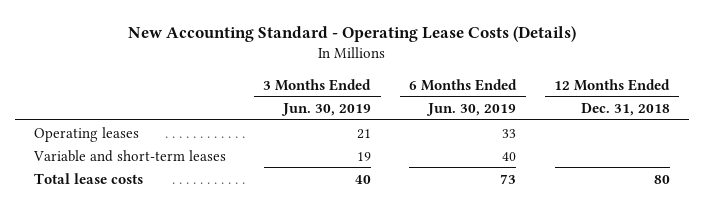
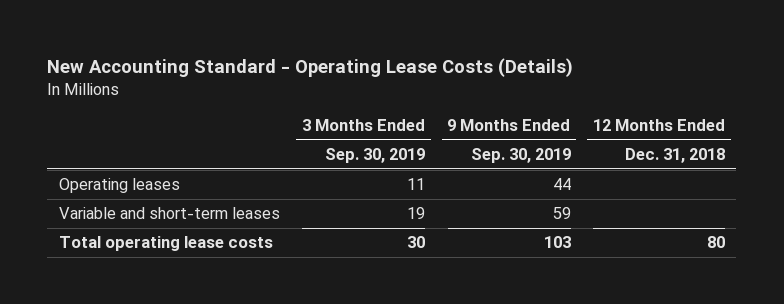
- | 3 Months Ended Jun. 30, 2019 | 6 Months Ended Jun. 30, 2019 | 12 Months Ended Dec. 31, 2018
+ | 3 Months Ended Sep. 30, 2019 | 9 Months Ended Sep. 30, 2019 | 12 Months Ended Dec. 31, 2018
- Total lease costs | 40 | 73 | 80
+ Total operating lease costs | 30 | 103 | 80

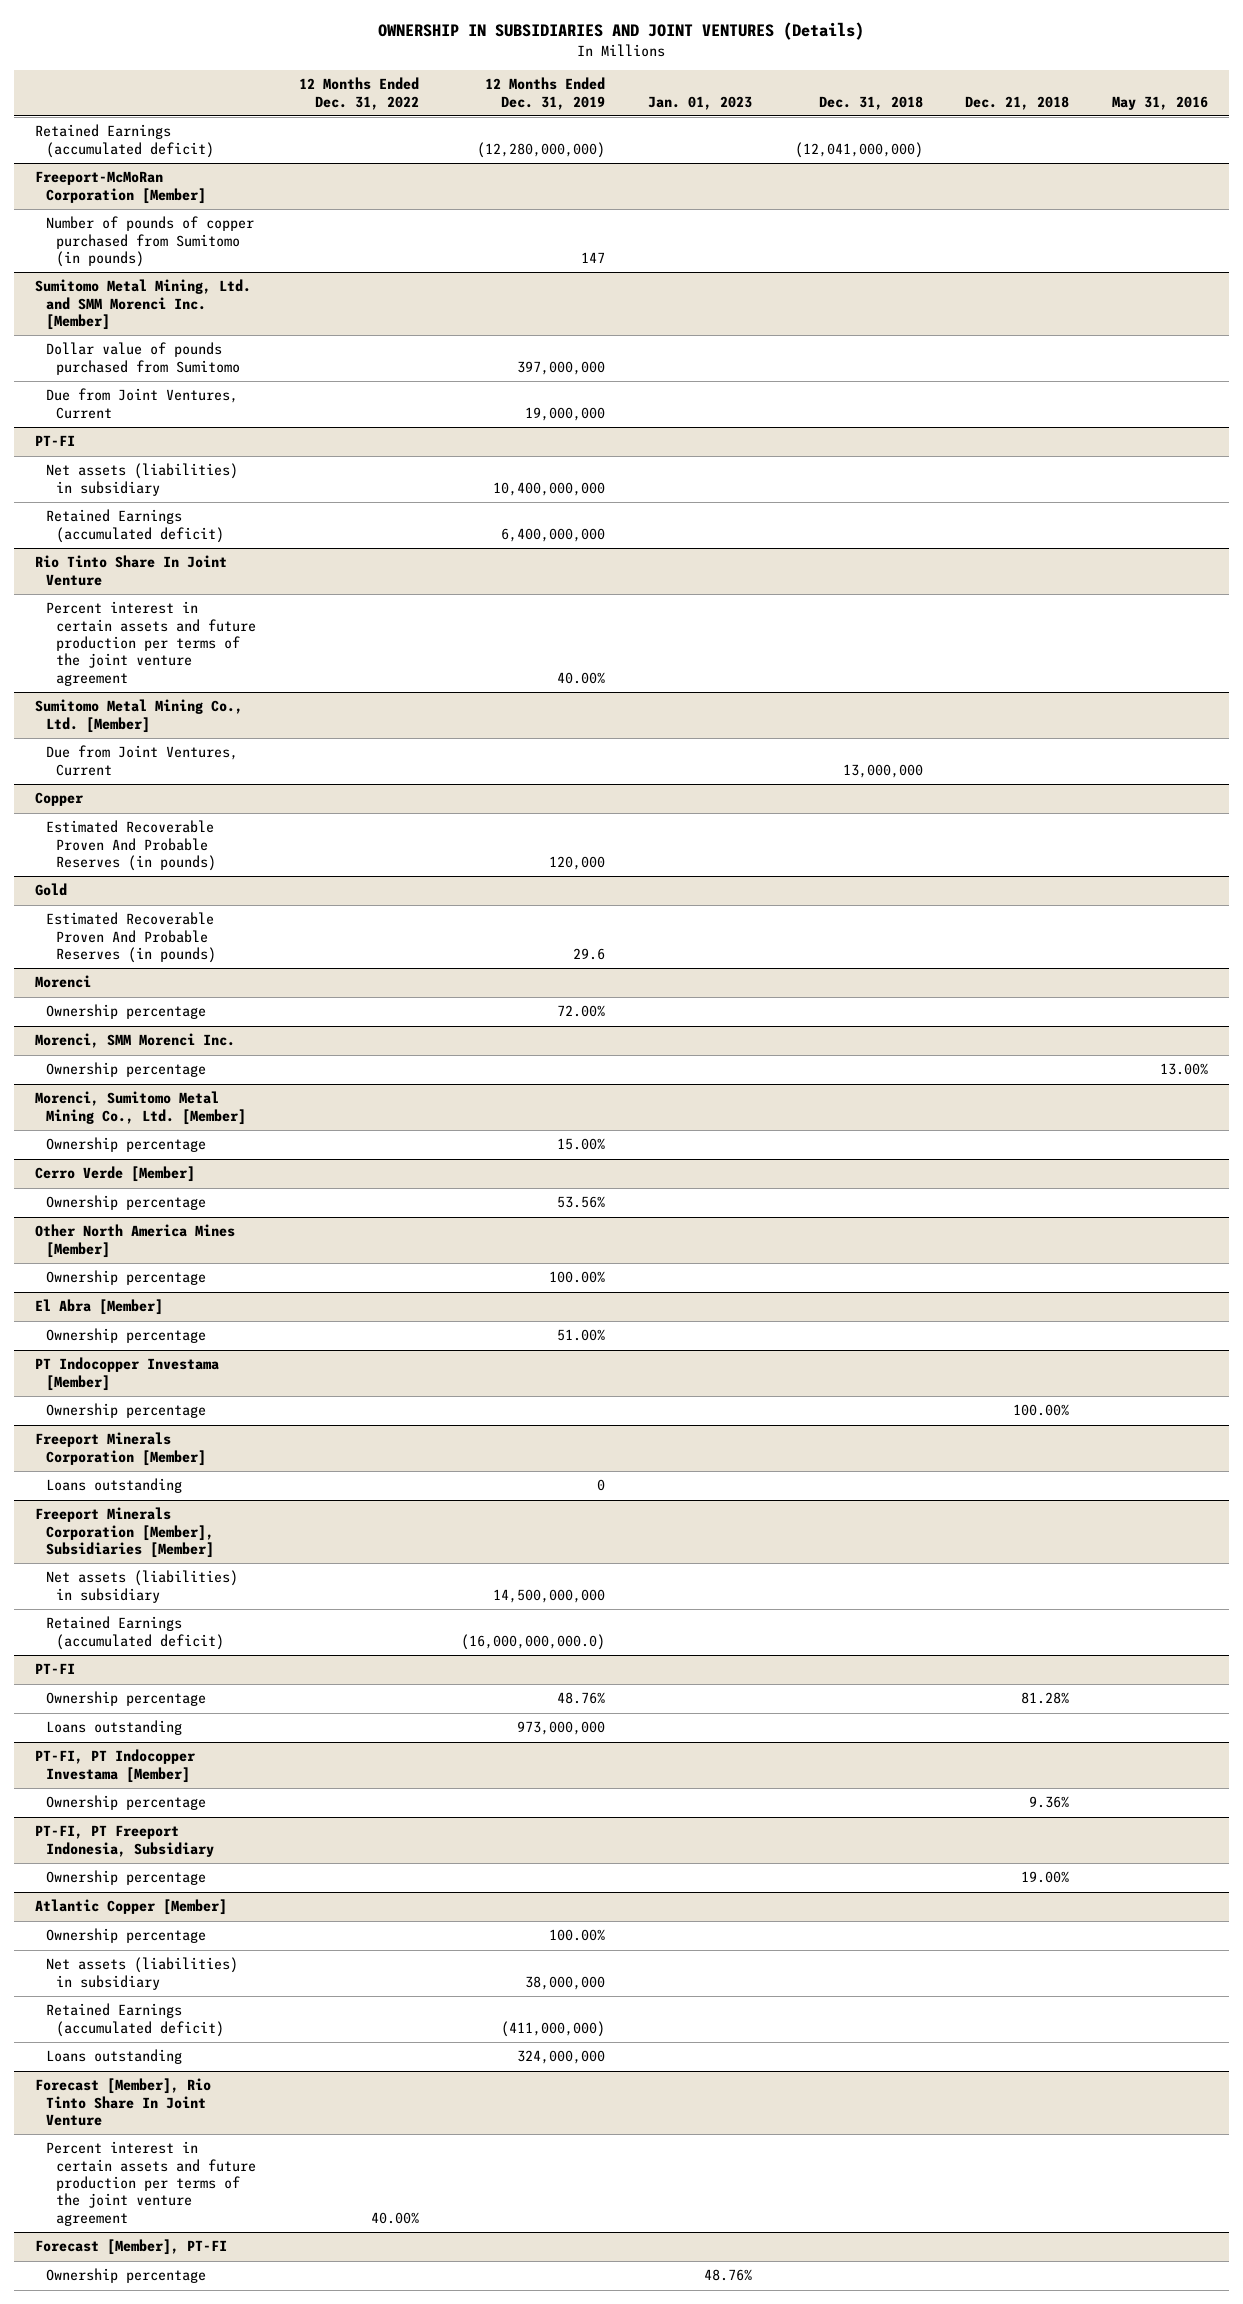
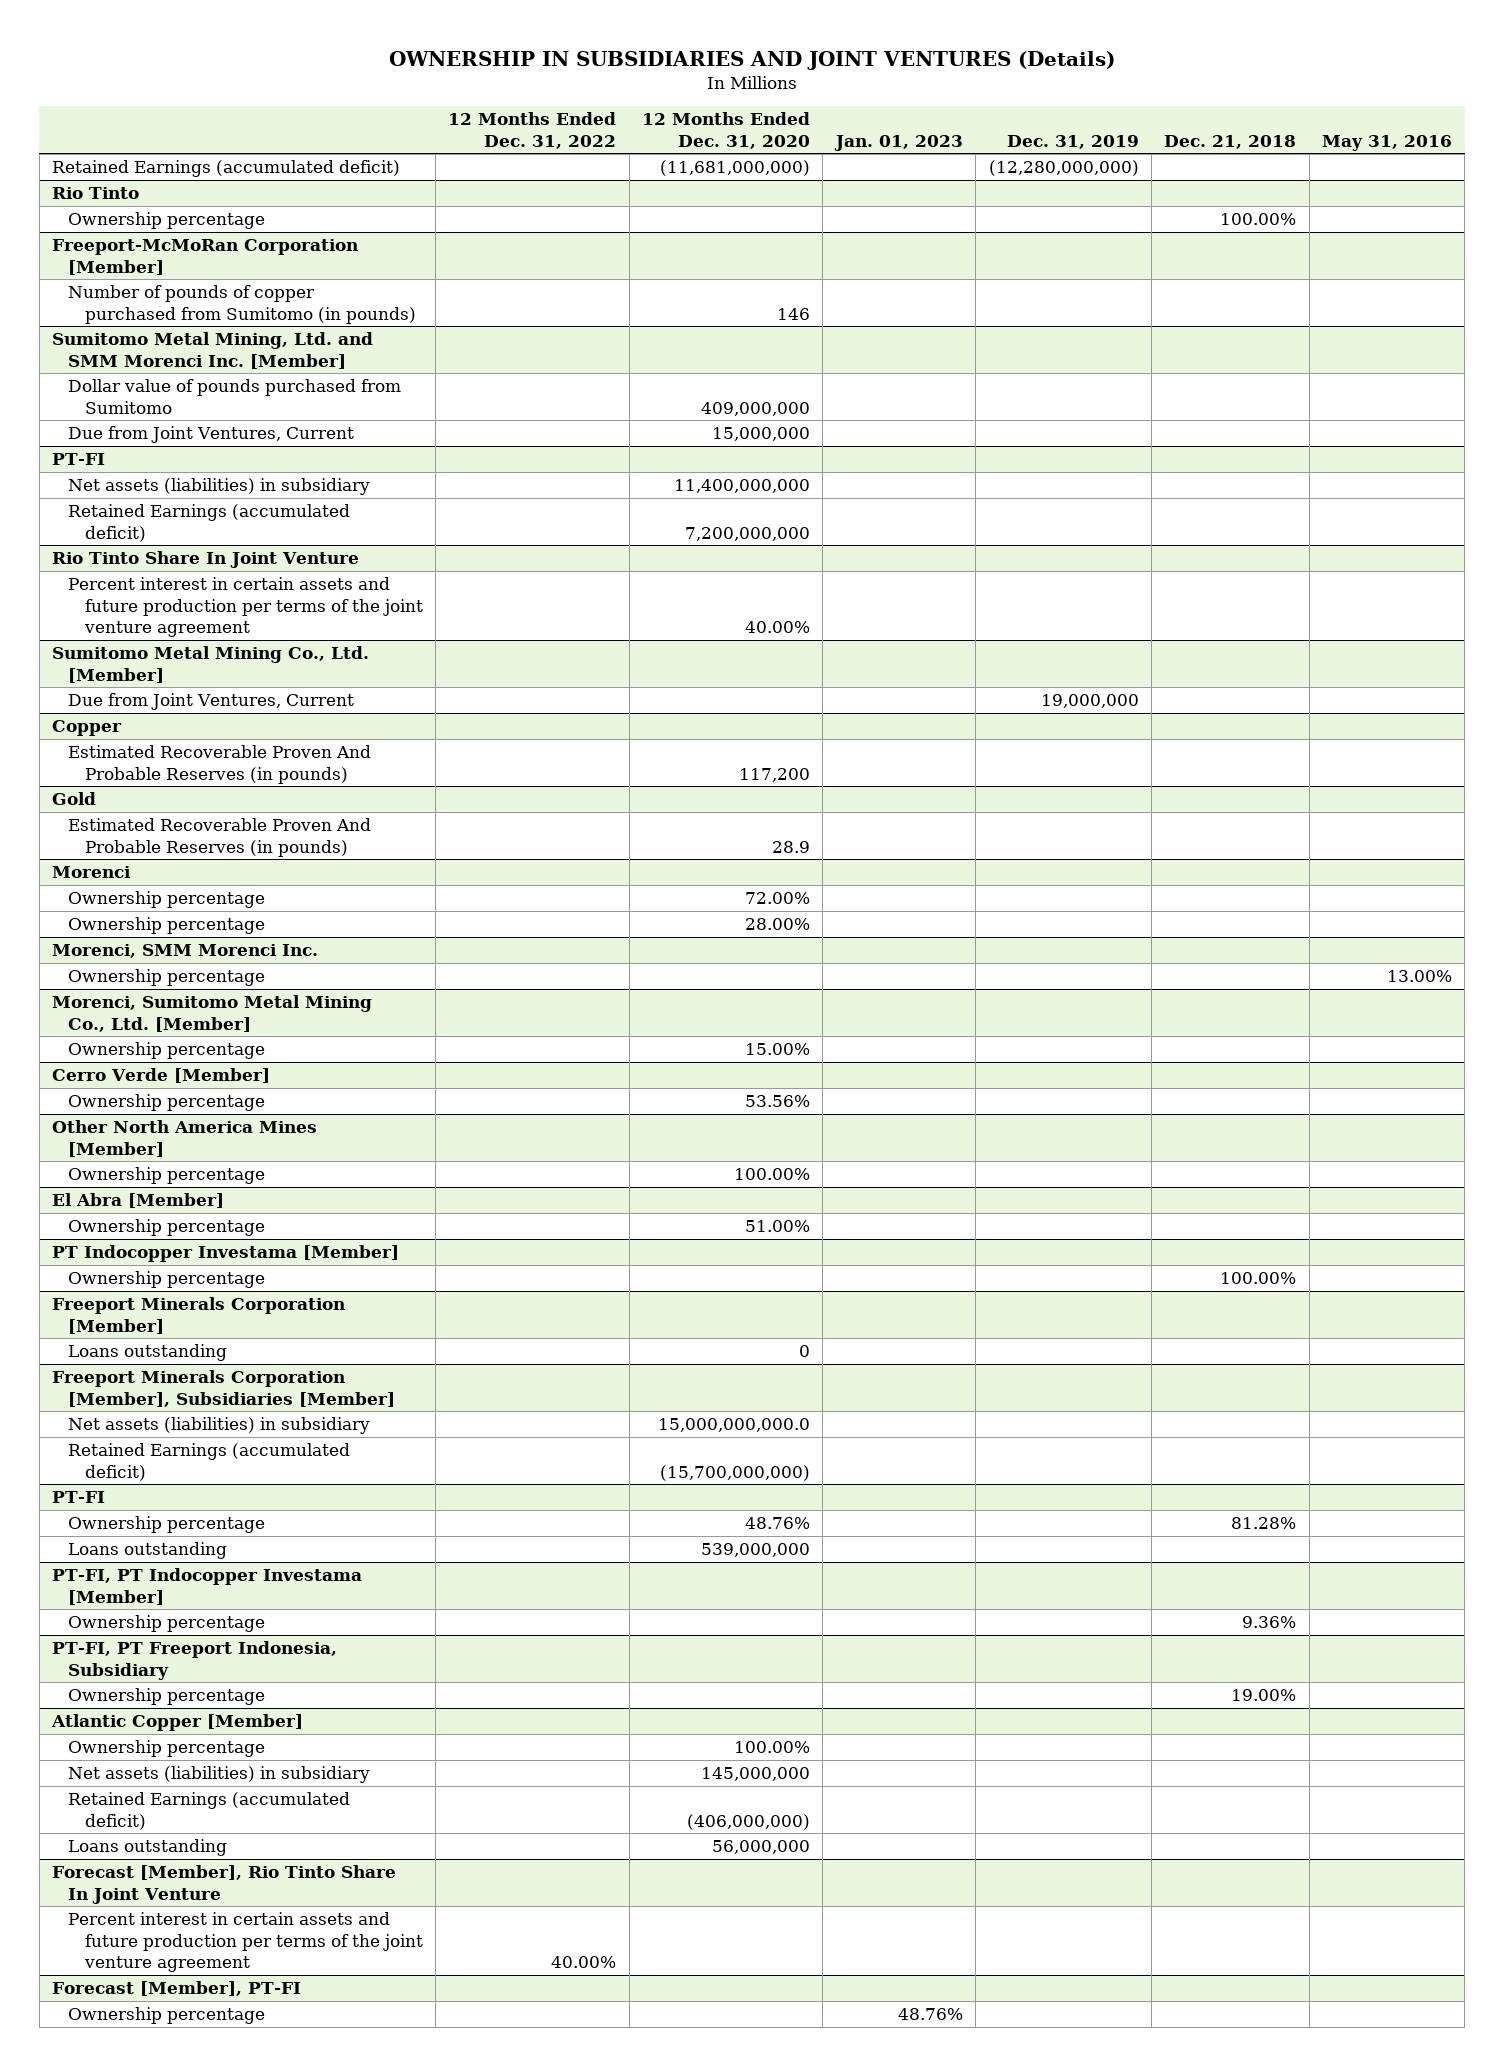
- | 12 Months Ended Dec. 31, 2022 | 12 Months Ended Dec. 31, 2019 | Jan. 01, 2023 | Dec. 31, 2018 | Dec. 21, 2018 | May 31, 2016
+ | 12 Months Ended Dec. 31, 2022 | 12 Months Ended Dec. 31, 2020 | Jan. 01, 2023 | Dec. 31, 2019 | Dec. 21, 2018 | May 31, 2016
+ Rio Tinto
+ Ownership percentage | | | | | 100.00% |
@ Morenci
+ Ownership percentage | | 28.00% | | | |

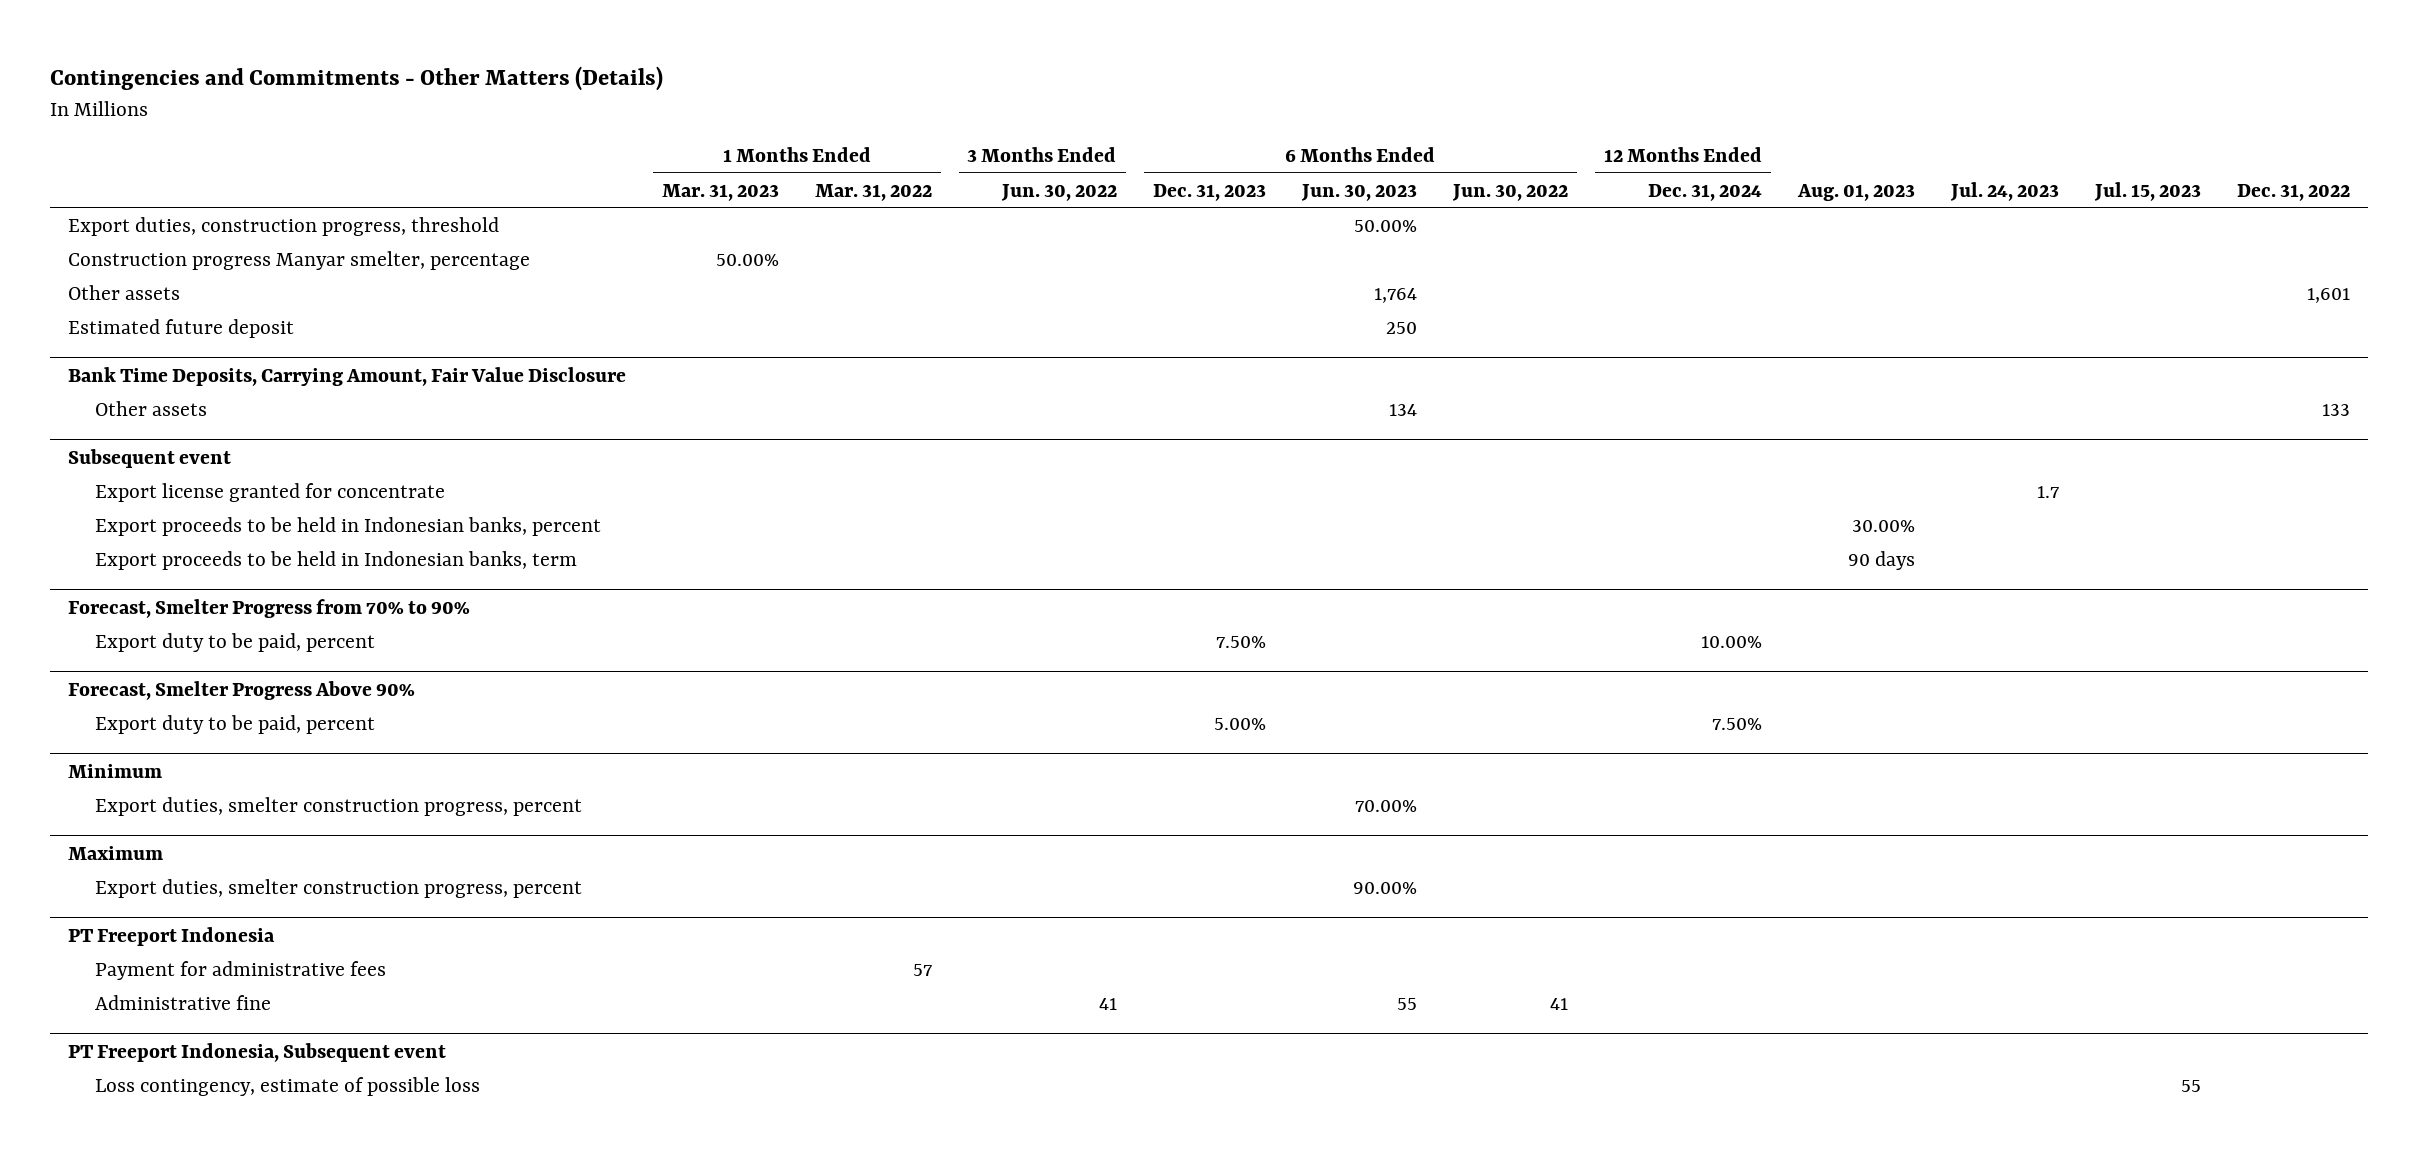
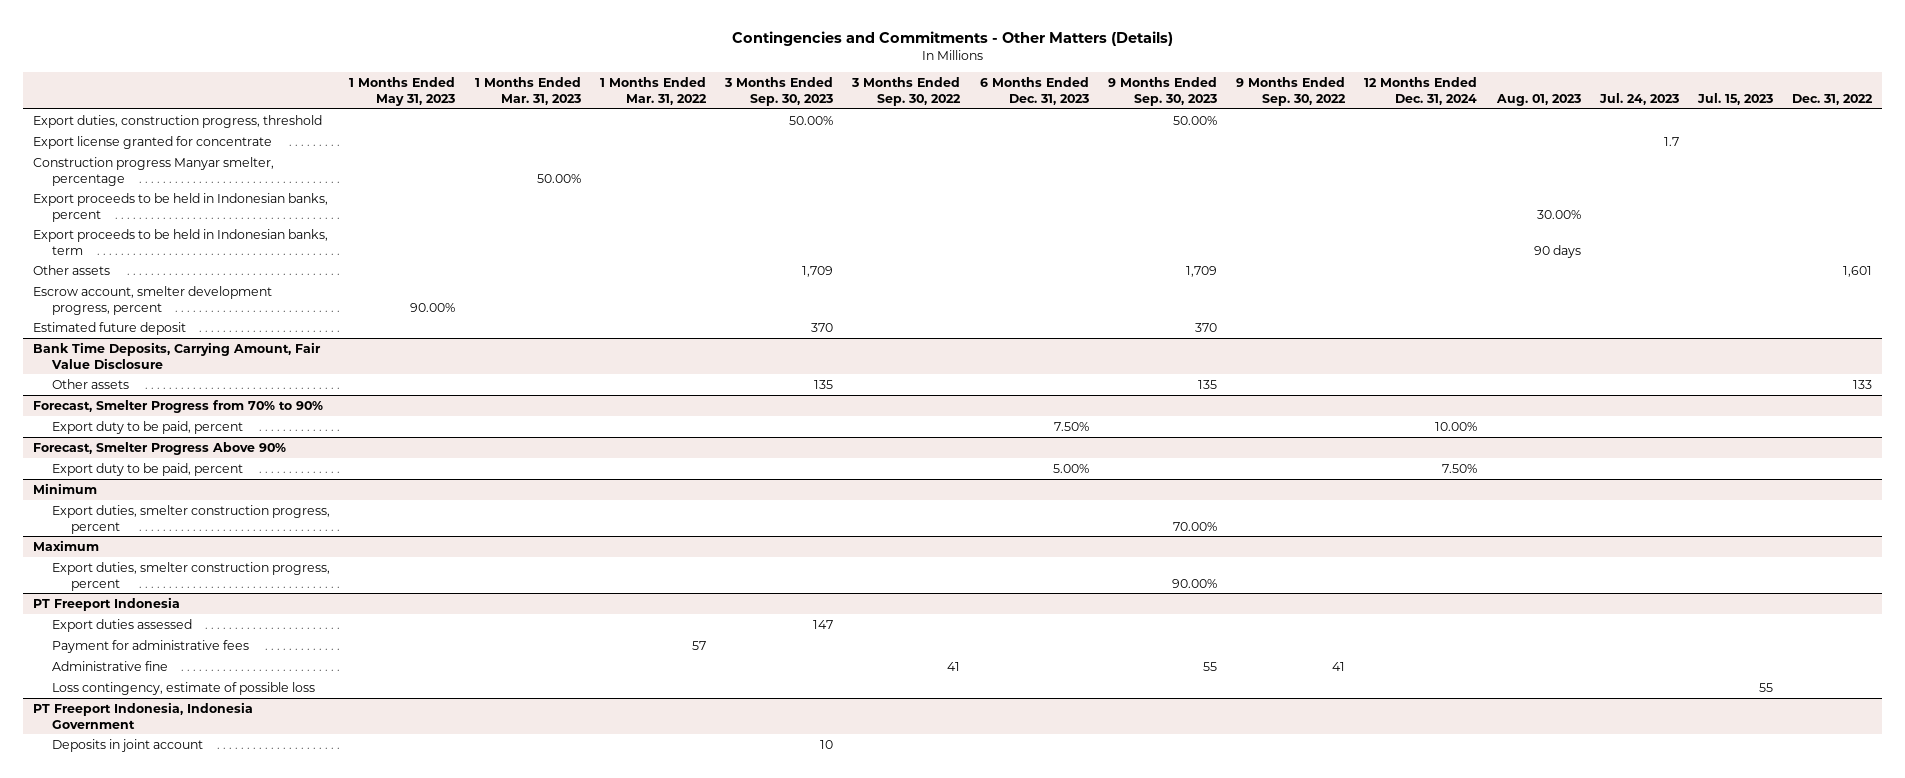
- | 1 Months Ended Mar. 31, 2023 | 1 Months Ended Mar. 31, 2022 | 3 Months Ended Jun. 30, 2022 | 6 Months Ended Dec. 31, 2023 | 6 Months Ended Jun. 30, 2023 | 6 Months Ended Jun. 30, 2022 | 12 Months Ended Dec. 31, 2024 | Aug. 01, 2023 | Jul. 24, 2023 | Jul. 15, 2023 | Dec. 31, 2022
+ | 1 Months Ended May 31, 2023 | 1 Months Ended Mar. 31, 2023 | 1 Months Ended Mar. 31, 2022 | 3 Months Ended Sep. 30, 2023 | 3 Months Ended Sep. 30, 2022 | 6 Months Ended Dec. 31, 2023 | 9 Months Ended Sep. 30, 2023 | 9 Months Ended Sep. 30, 2022 | 12 Months Ended Dec. 31, 2024 | Aug. 01, 2023 | Jul. 24, 2023 | Jul. 15, 2023 | Dec. 31, 2022
+ Export license granted for concentrate | | | | | | | | | | | 1.7 | |
+ Export proceeds to be held in Indonesian banks, percent | | | | | | | | | | 30.00% | | |
+ Export proceeds to be held in Indonesian banks, term | | | | | | | | | | 90 days | | |
+ Escrow account, smelter development progress, percent | 90.00% | | | | | | | | | | | |
- Subsequent event
- Export license granted for concentrate | | | | | | | | | 1.7 | |
- Export proceeds to be held in Indonesian banks, percent | | | | | | | | 30.00% | | |
- Export proceeds to be held in Indonesian banks, term | | | | | | | | 90 days | | |
@ PT Freeport Indonesia
+ Export duties assessed | | | | 147 | | | | | | | | |
- PT Freeport Indonesia, Subsequent event
- Loss contingency, estimate of possible loss | | | | | | | | | | 55 |
@ PT Freeport Indonesia
+ Loss contingency, estimate of possible loss | | | | | | | | | | | | 55 |
+ PT Freeport Indonesia, Indonesia Government
+ Deposits in joint account | | | | 10 | | | | | | | | |

